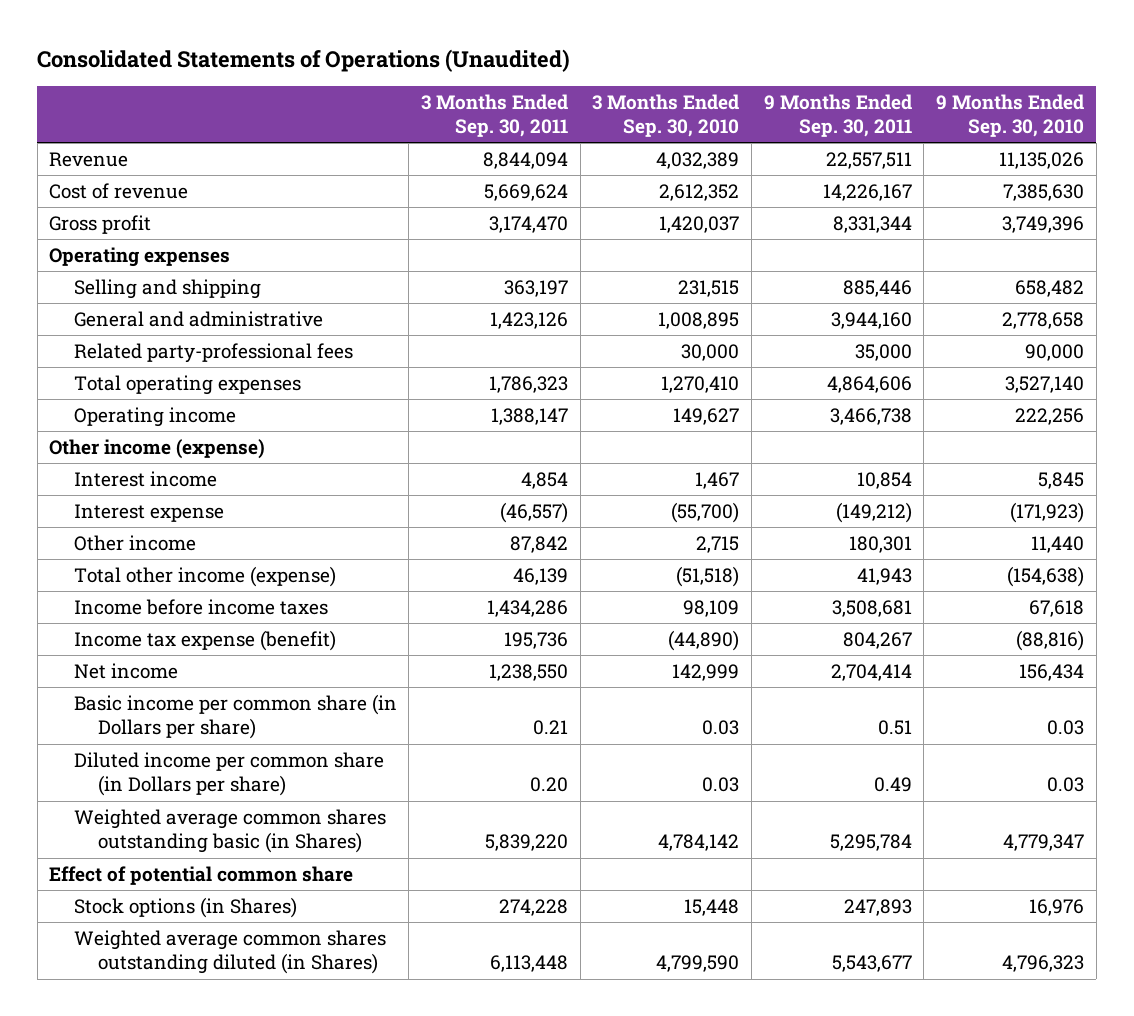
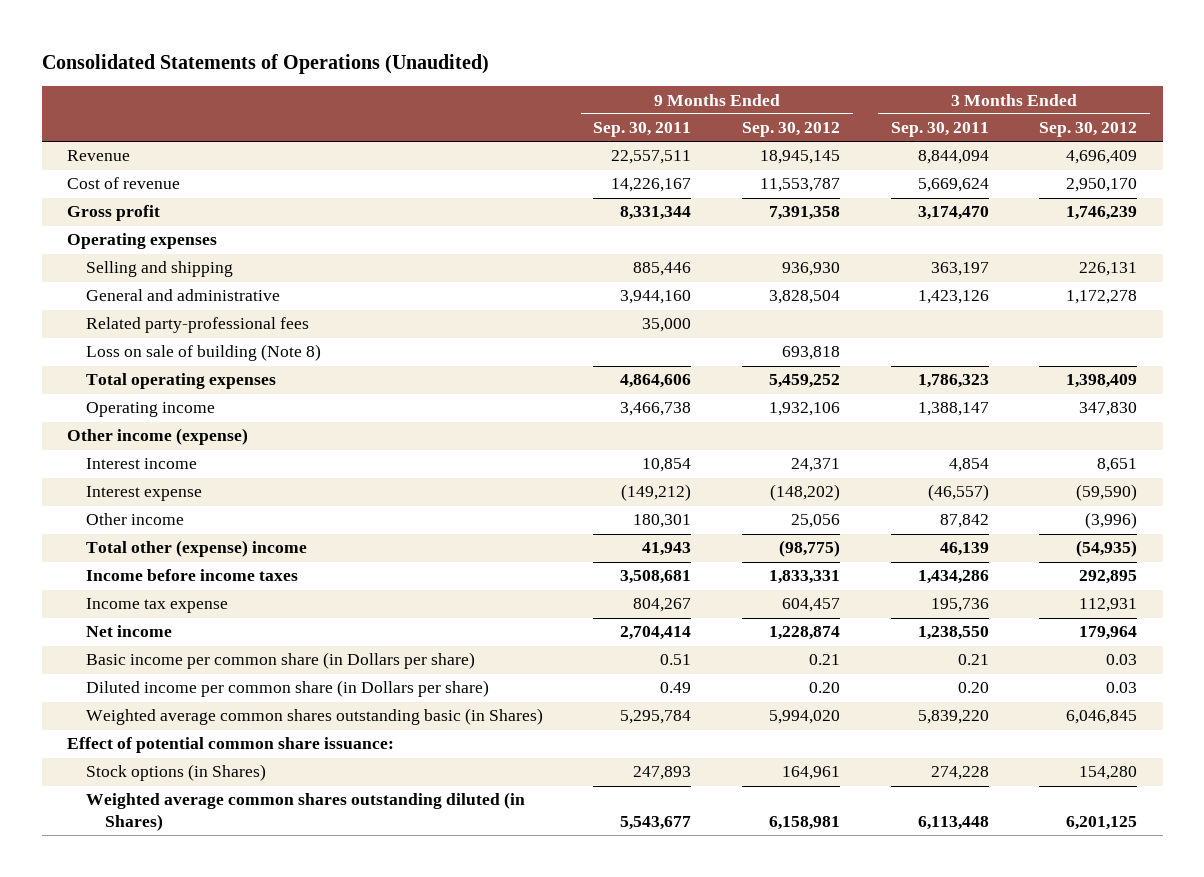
- | 3 Months Ended Sep. 30, 2011 | 3 Months Ended Sep. 30, 2010 | 9 Months Ended Sep. 30, 2011 | 9 Months Ended Sep. 30, 2010
+ | 9 Months Ended Sep. 30, 2011 | 9 Months Ended Sep. 30, 2012 | 3 Months Ended Sep. 30, 2011 | 3 Months Ended Sep. 30, 2012
+ Loss on sale of building (Note 8) | | 693,818 | |
- Total other income (expense) | 46,139 | (51,518) | 41,943 | (154,638)
+ Total other (expense) income | 41,943 | (98,775) | 46,139 | (54,935)
- Income tax expense (benefit) | 195,736 | (44,890) | 804,267 | (88,816)
+ Income tax expense | 804,267 | 604,457 | 195,736 | 112,931
- Effect of potential common share
+ Effect of potential common share issuance:

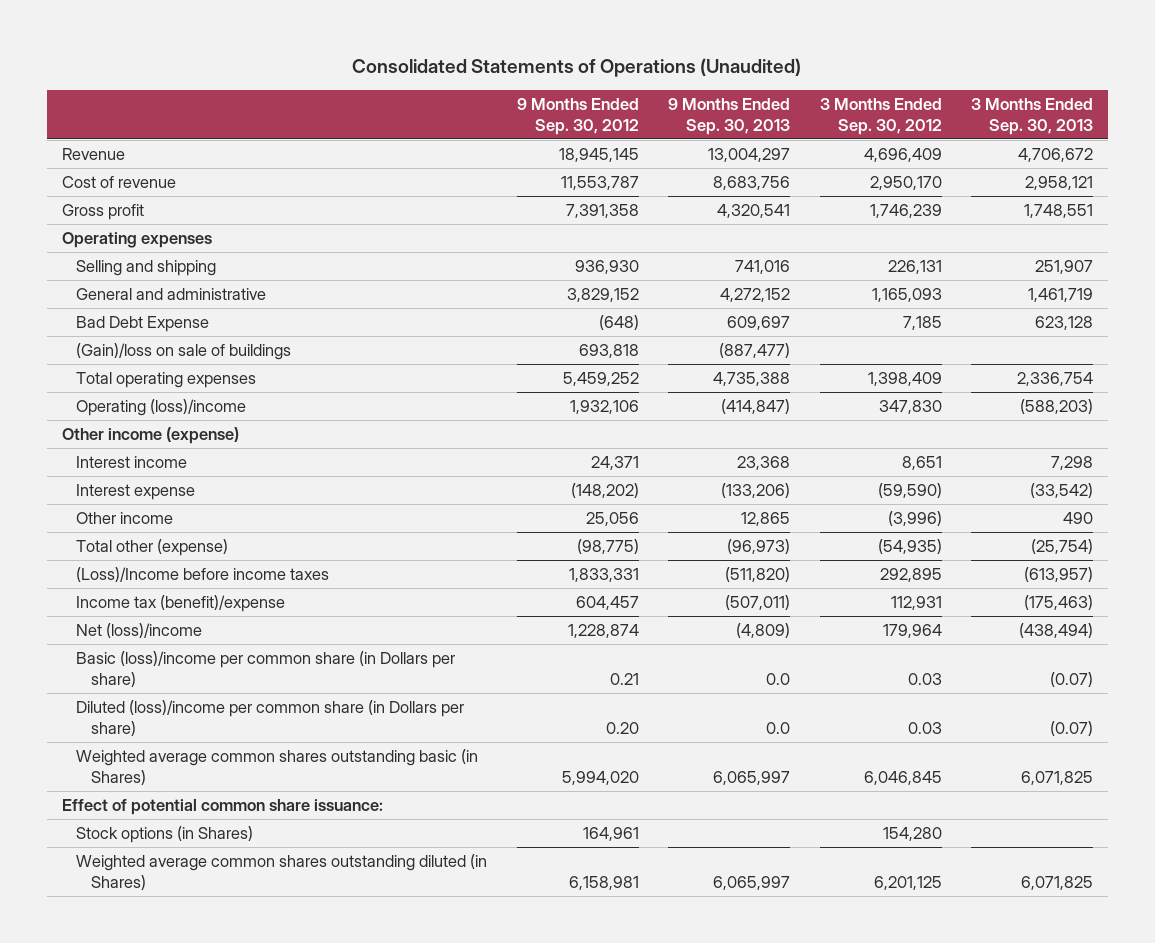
- | 9 Months Ended Sep. 30, 2011 | 9 Months Ended Sep. 30, 2012 | 3 Months Ended Sep. 30, 2011 | 3 Months Ended Sep. 30, 2012
+ | 9 Months Ended Sep. 30, 2012 | 9 Months Ended Sep. 30, 2013 | 3 Months Ended Sep. 30, 2012 | 3 Months Ended Sep. 30, 2013
- General and administrative | 3,944,160 | 3,828,504 | 1,423,126 | 1,172,278
- Related party-professional fees | 35,000 | | |
- Loss on sale of building (Note 8) | | 693,818 | |
+ General and administrative | 3,829,152 | 4,272,152 | 1,165,093 | 1,461,719
+ Bad Debt Expense | (648) | 609,697 | 7,185 | 623,128
+ (Gain)/loss on sale of buildings | 693,818 | (887,477) | |
- Operating income | 3,466,738 | 1,932,106 | 1,388,147 | 347,830
+ Operating (loss)/income | 1,932,106 | (414,847) | 347,830 | (588,203)
- Total other (expense) income | 41,943 | (98,775) | 46,139 | (54,935)
- Income before income taxes | 3,508,681 | 1,833,331 | 1,434,286 | 292,895
- Income tax expense | 804,267 | 604,457 | 195,736 | 112,931
- Net income | 2,704,414 | 1,228,874 | 1,238,550 | 179,964
- Basic income per common share (in Dollars per share) | 0.51 | 0.21 | 0.21 | 0.03
- Diluted income per common share (in Dollars per share) | 0.49 | 0.20 | 0.20 | 0.03
+ Total other (expense) | (98,775) | (96,973) | (54,935) | (25,754)
+ (Loss)/Income before income taxes | 1,833,331 | (511,820) | 292,895 | (613,957)
+ Income tax (benefit)/expense | 604,457 | (507,011) | 112,931 | (175,463)
+ Net (loss)/income | 1,228,874 | (4,809) | 179,964 | (438,494)
+ Basic (loss)/income per common share (in Dollars per share) | 0.21 | 0.0 | 0.03 | (0.07)
+ Diluted (loss)/income per common share (in Dollars per share) | 0.20 | 0.0 | 0.03 | (0.07)

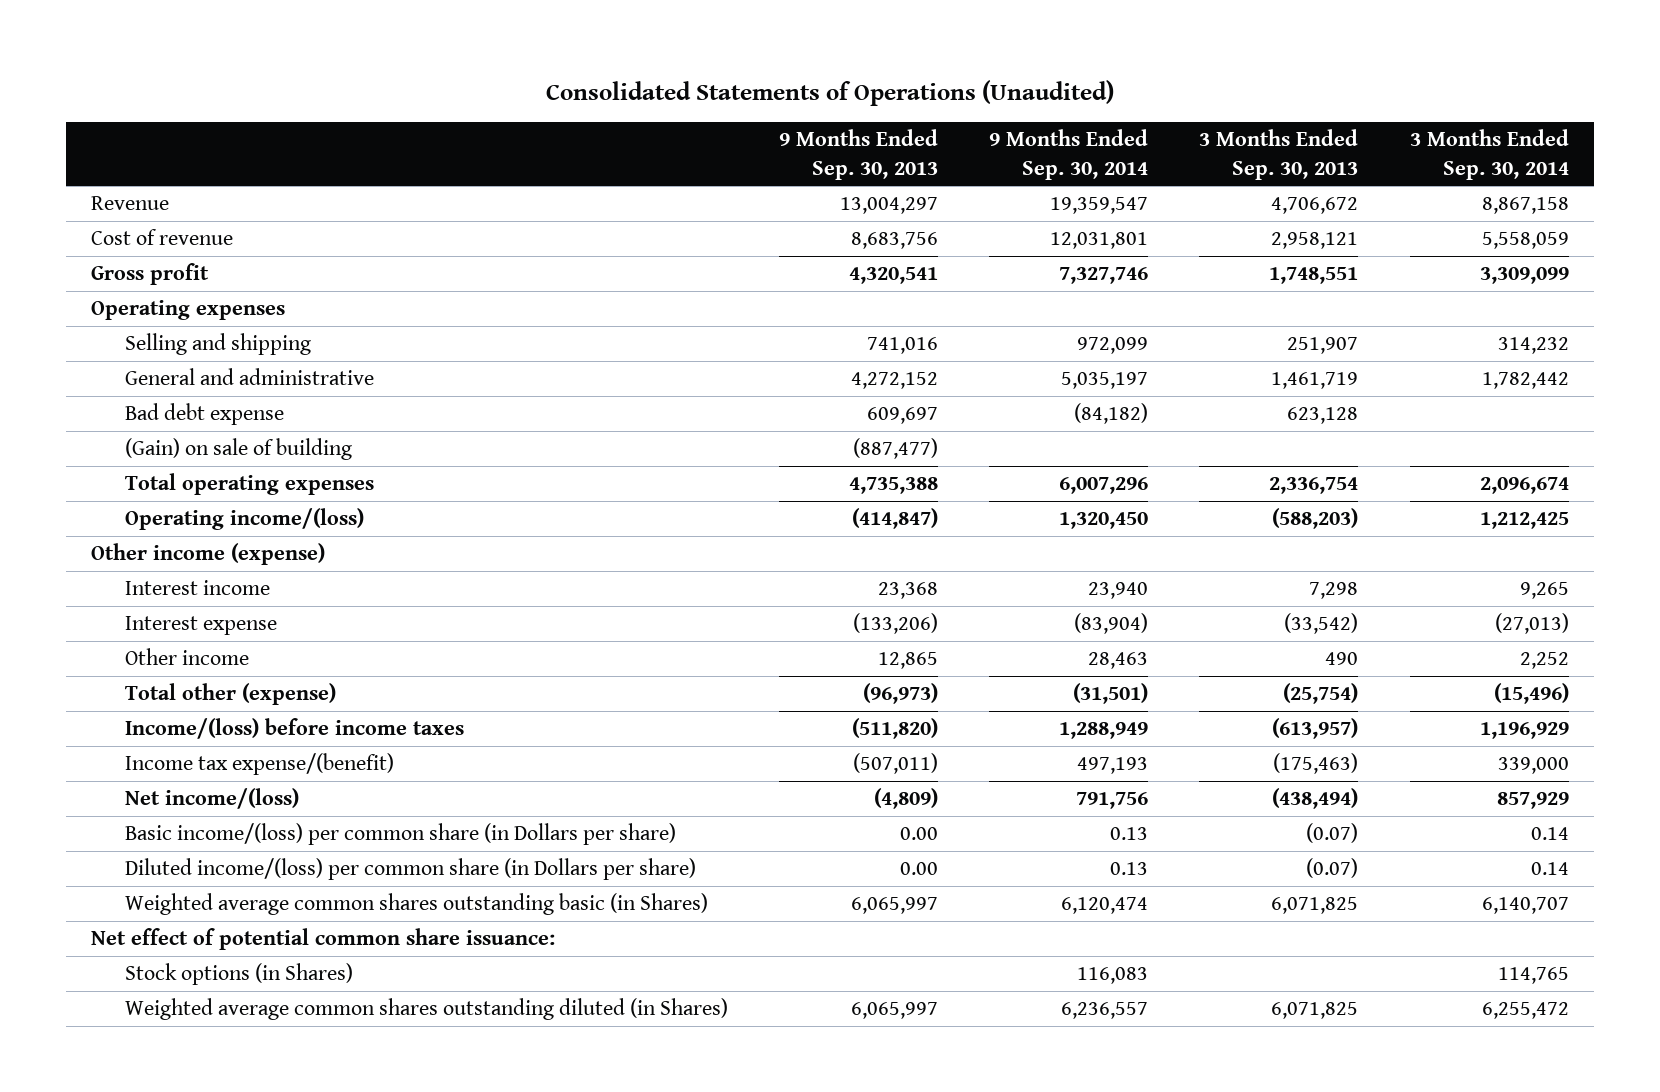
- | 9 Months Ended Sep. 30, 2012 | 9 Months Ended Sep. 30, 2013 | 3 Months Ended Sep. 30, 2012 | 3 Months Ended Sep. 30, 2013
+ | 9 Months Ended Sep. 30, 2013 | 9 Months Ended Sep. 30, 2014 | 3 Months Ended Sep. 30, 2013 | 3 Months Ended Sep. 30, 2014
- Bad Debt Expense | (648) | 609,697 | 7,185 | 623,128
- (Gain)/loss on sale of buildings | 693,818 | (887,477) | |
+ Bad debt expense | 609,697 | (84,182) | 623,128 |
+ (Gain) on sale of building | (887,477) | | |
- Operating (loss)/income | 1,932,106 | (414,847) | 347,830 | (588,203)
+ Operating income/(loss) | (414,847) | 1,320,450 | (588,203) | 1,212,425
- (Loss)/Income before income taxes | 1,833,331 | (511,820) | 292,895 | (613,957)
- Income tax (benefit)/expense | 604,457 | (507,011) | 112,931 | (175,463)
- Net (loss)/income | 1,228,874 | (4,809) | 179,964 | (438,494)
- Basic (loss)/income per common share (in Dollars per share) | 0.21 | 0.0 | 0.03 | (0.07)
- Diluted (loss)/income per common share (in Dollars per share) | 0.20 | 0.0 | 0.03 | (0.07)
+ Income/(loss) before income taxes | (511,820) | 1,288,949 | (613,957) | 1,196,929
+ Income tax expense/(benefit) | (507,011) | 497,193 | (175,463) | 339,000
+ Net income/(loss) | (4,809) | 791,756 | (438,494) | 857,929
+ Basic income/(loss) per common share (in Dollars per share) | 0.00 | 0.13 | (0.07) | 0.14
+ Diluted income/(loss) per common share (in Dollars per share) | 0.00 | 0.13 | (0.07) | 0.14
- Effect of potential common share issuance:
+ Net effect of potential common share issuance:

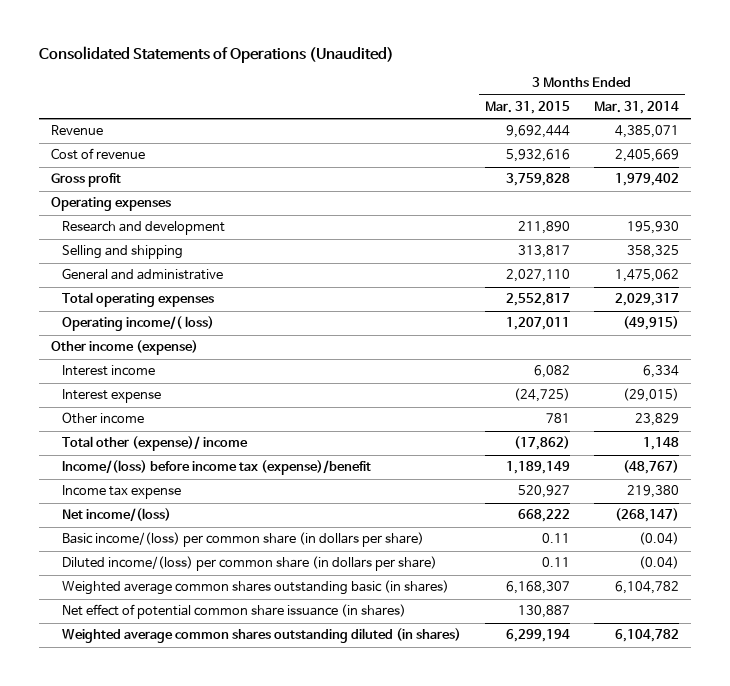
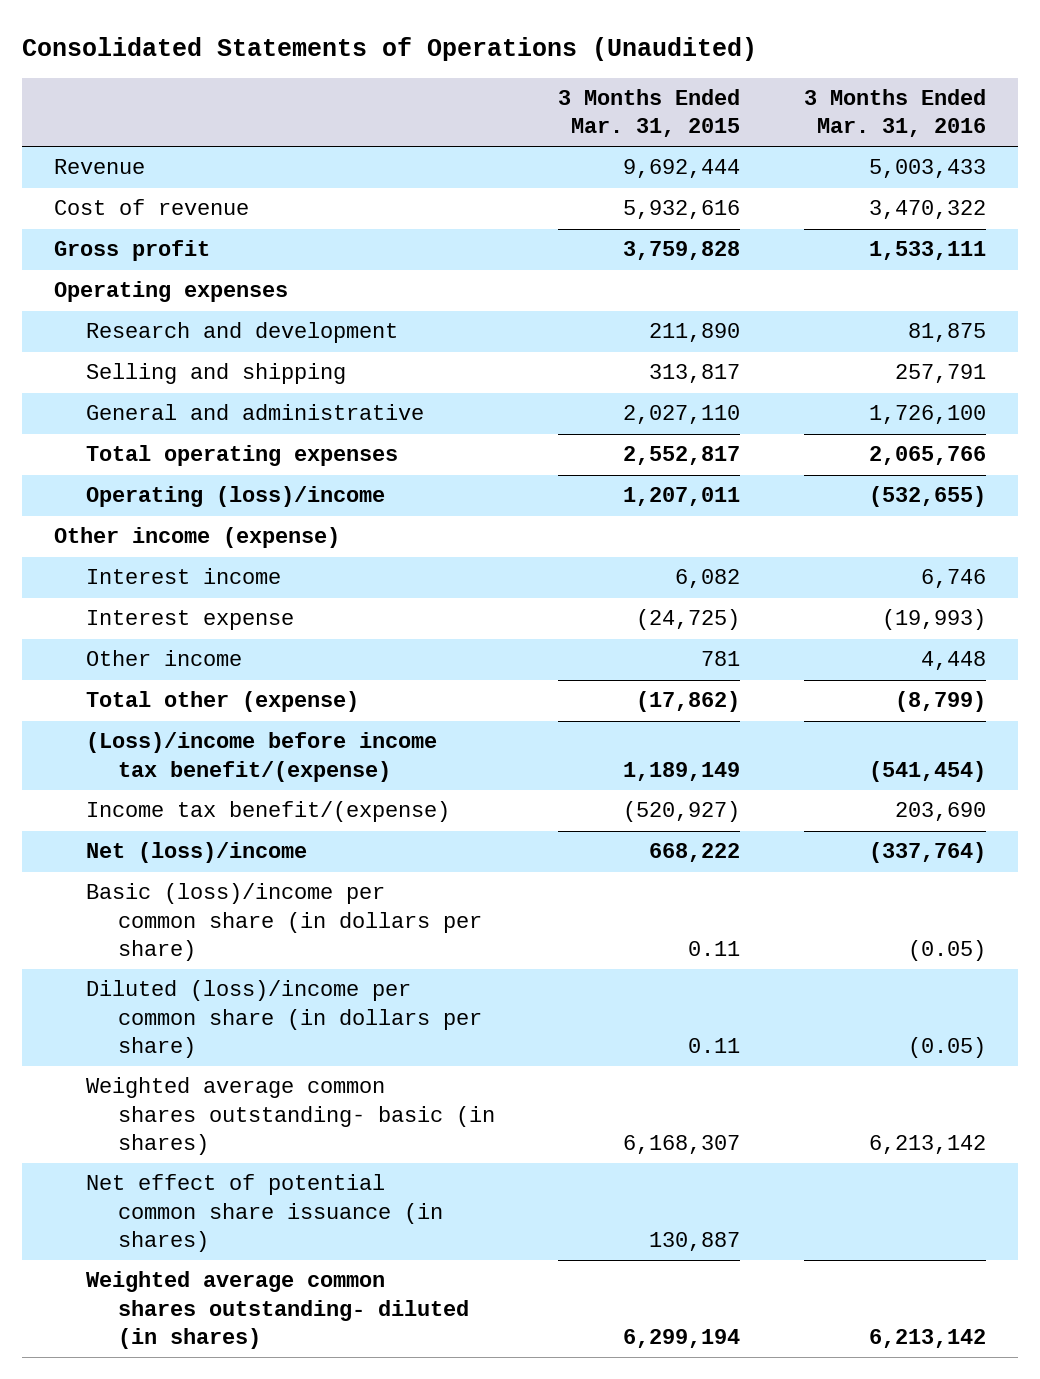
- | 3 Months Ended Mar. 31, 2015 | 3 Months Ended Mar. 31, 2014
+ | 3 Months Ended Mar. 31, 2015 | 3 Months Ended Mar. 31, 2016
- Operating income/( loss) | 1,207,011 | (49,915)
+ Operating (loss)/income | 1,207,011 | (532,655)
- Total other (expense)/ income | (17,862) | 1,148
- Income/(loss) before income tax (expense)/benefit | 1,189,149 | (48,767)
- Income tax expense | 520,927 | 219,380
- Net income/(loss) | 668,222 | (268,147)
- Basic income/(loss) per common share (in dollars per share) | 0.11 | (0.04)
- Diluted income/(loss) per common share (in dollars per share) | 0.11 | (0.04)
- Weighted average common shares outstanding basic (in shares) | 6,168,307 | 6,104,782
+ Total other (expense) | (17,862) | (8,799)
+ (Loss)/income before income tax benefit/(expense) | 1,189,149 | (541,454)
+ Income tax benefit/(expense) | (520,927) | 203,690
+ Net (loss)/income | 668,222 | (337,764)
+ Basic (loss)/income per common share (in dollars per share) | 0.11 | (0.05)
+ Diluted (loss)/income per common share (in dollars per share) | 0.11 | (0.05)
+ Weighted average common shares outstanding- basic (in shares) | 6,168,307 | 6,213,142
- Weighted average common shares outstanding diluted (in shares) | 6,299,194 | 6,104,782
+ Weighted average common shares outstanding- diluted (in shares) | 6,299,194 | 6,213,142

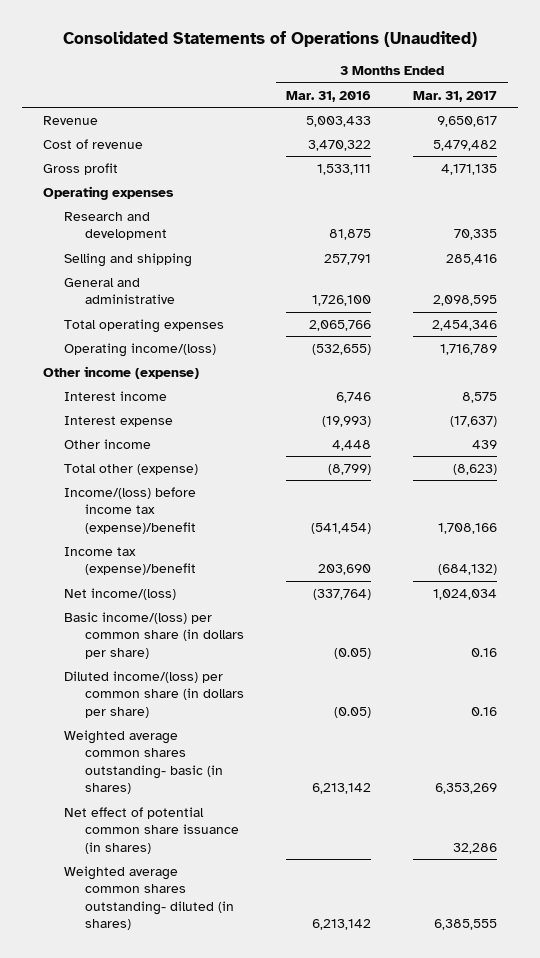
- | 3 Months Ended Mar. 31, 2015 | 3 Months Ended Mar. 31, 2016
+ | 3 Months Ended Mar. 31, 2016 | 3 Months Ended Mar. 31, 2017
- Operating (loss)/income | 1,207,011 | (532,655)
+ Operating income/(loss) | (532,655) | 1,716,789
- (Loss)/income before income tax benefit/(expense) | 1,189,149 | (541,454)
- Income tax benefit/(expense) | (520,927) | 203,690
- Net (loss)/income | 668,222 | (337,764)
- Basic (loss)/income per common share (in dollars per share) | 0.11 | (0.05)
- Diluted (loss)/income per common share (in dollars per share) | 0.11 | (0.05)
+ Income/(loss) before income tax (expense)/benefit | (541,454) | 1,708,166
+ Income tax (expense)/benefit | 203,690 | (684,132)
+ Net income/(loss) | (337,764) | 1,024,034
+ Basic income/(loss) per common share (in dollars per share) | (0.05) | 0.16
+ Diluted income/(loss) per common share (in dollars per share) | (0.05) | 0.16

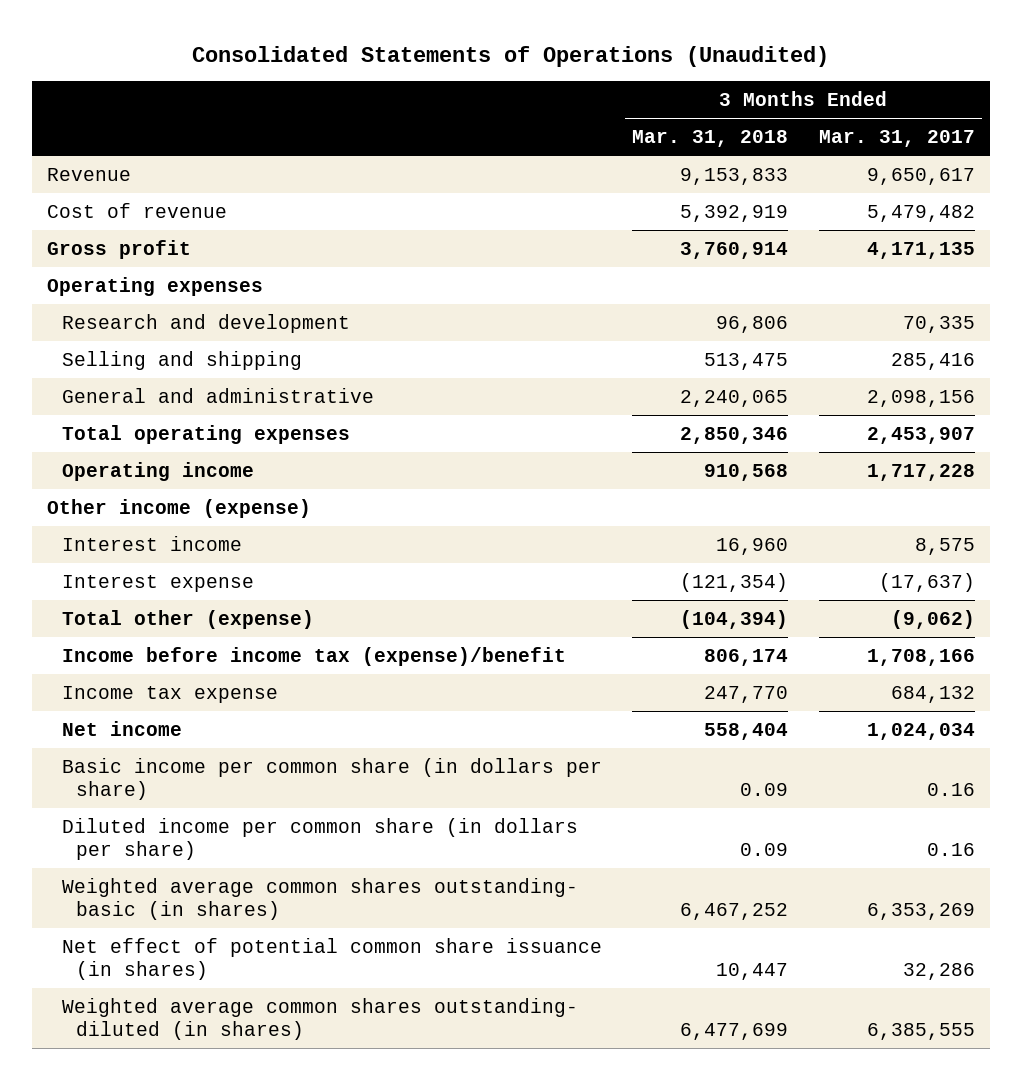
- | 3 Months Ended Mar. 31, 2016 | 3 Months Ended Mar. 31, 2017
+ | 3 Months Ended Mar. 31, 2018 | 3 Months Ended Mar. 31, 2017
- General and administrative | 1,726,100 | 2,098,595
- Total operating expenses | 2,065,766 | 2,454,346
- Operating income/(loss) | (532,655) | 1,716,789
+ General and administrative | 2,240,065 | 2,098,156
+ Total operating expenses | 2,850,346 | 2,453,907
+ Operating income | 910,568 | 1,717,228
- Other income | 4,448 | 439
- Total other (expense) | (8,799) | (8,623)
- Income/(loss) before income tax (expense)/benefit | (541,454) | 1,708,166
- Income tax (expense)/benefit | 203,690 | (684,132)
- Net income/(loss) | (337,764) | 1,024,034
- Basic income/(loss) per common share (in dollars per share) | (0.05) | 0.16
- Diluted income/(loss) per common share (in dollars per share) | (0.05) | 0.16
+ Total other (expense) | (104,394) | (9,062)
+ Income before income tax (expense)/benefit | 806,174 | 1,708,166
+ Income tax expense | 247,770 | 684,132
+ Net income | 558,404 | 1,024,034
+ Basic income per common share (in dollars per share) | 0.09 | 0.16
+ Diluted income per common share (in dollars per share) | 0.09 | 0.16

